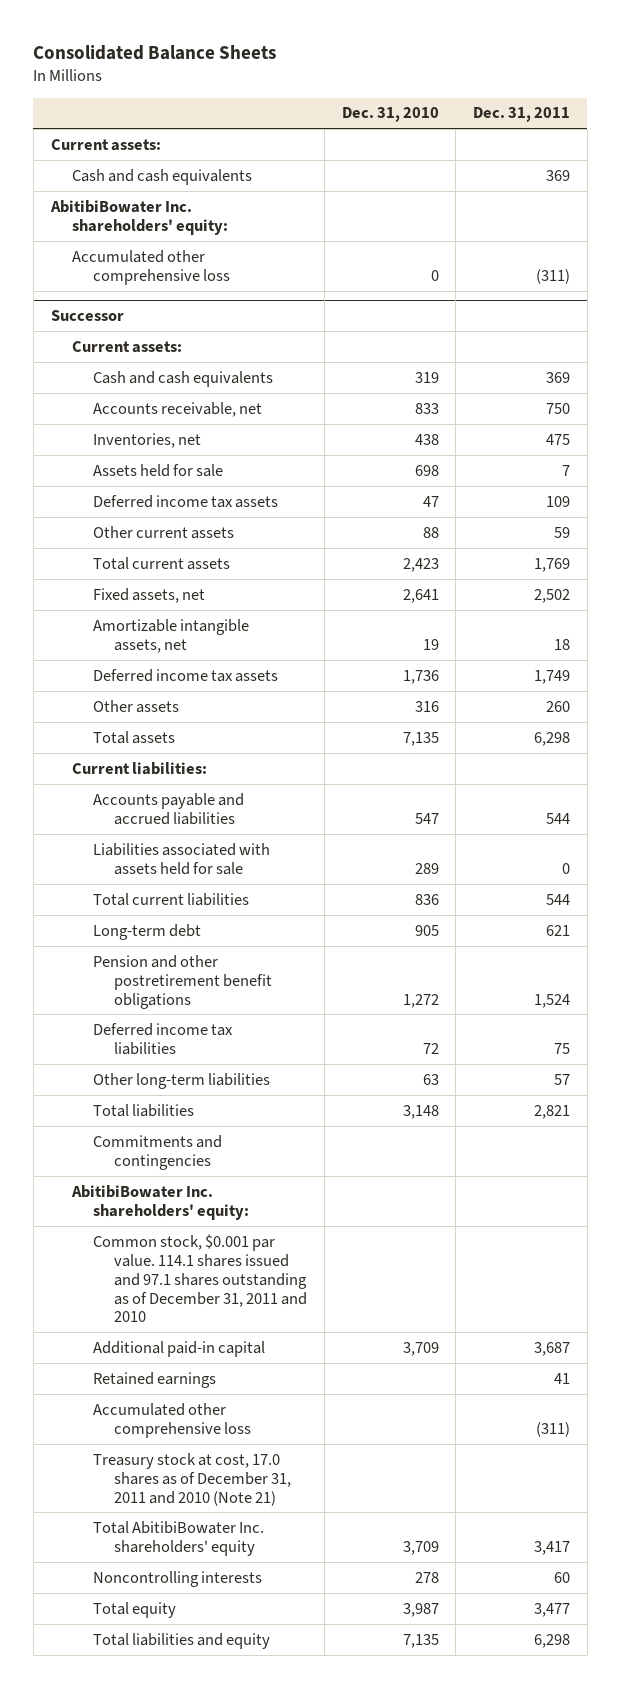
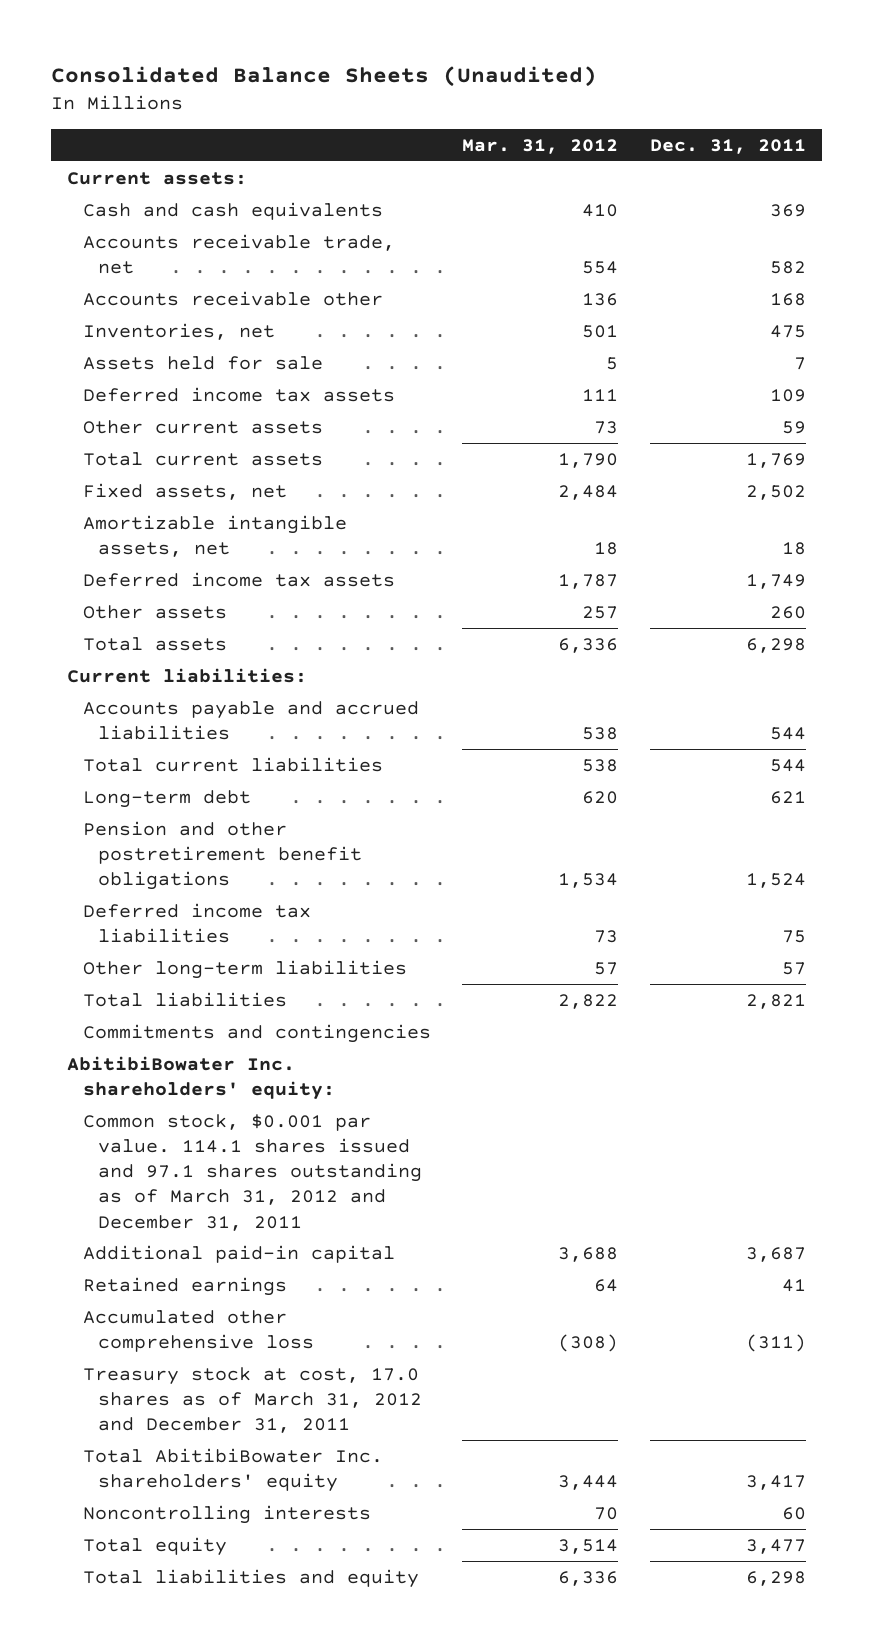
- Consolidated Balance Sheets
+ Consolidated Balance Sheets (Unaudited)
- | Dec. 31, 2010 | Dec. 31, 2011
+ | Mar. 31, 2012 | Dec. 31, 2011
- AbitibiBowater Inc. shareholders' equity:
- Accumulated other comprehensive loss | 0 | (311)
- Successor
- Current assets:
- Cash and cash equivalents | 319 | 369
- Accounts receivable, net | 833 | 750
+ Accounts receivable trade, net | 554 | 582
+ Accounts receivable other | 136 | 168
- Liabilities associated with assets held for sale | 289 | 0
- Common stock, $0.001 par value. 114.1 shares issued and 97.1 shares outstanding as of December 31, 2011 and 2010
+ Common stock, $0.001 par value. 114.1 shares issued and 97.1 shares outstanding as of March 31, 2012 and December 31, 2011
- Treasury stock at cost, 17.0 shares as of December 31, 2011 and 2010 (Note 21)
+ Treasury stock at cost, 17.0 shares as of March 31, 2012 and December 31, 2011

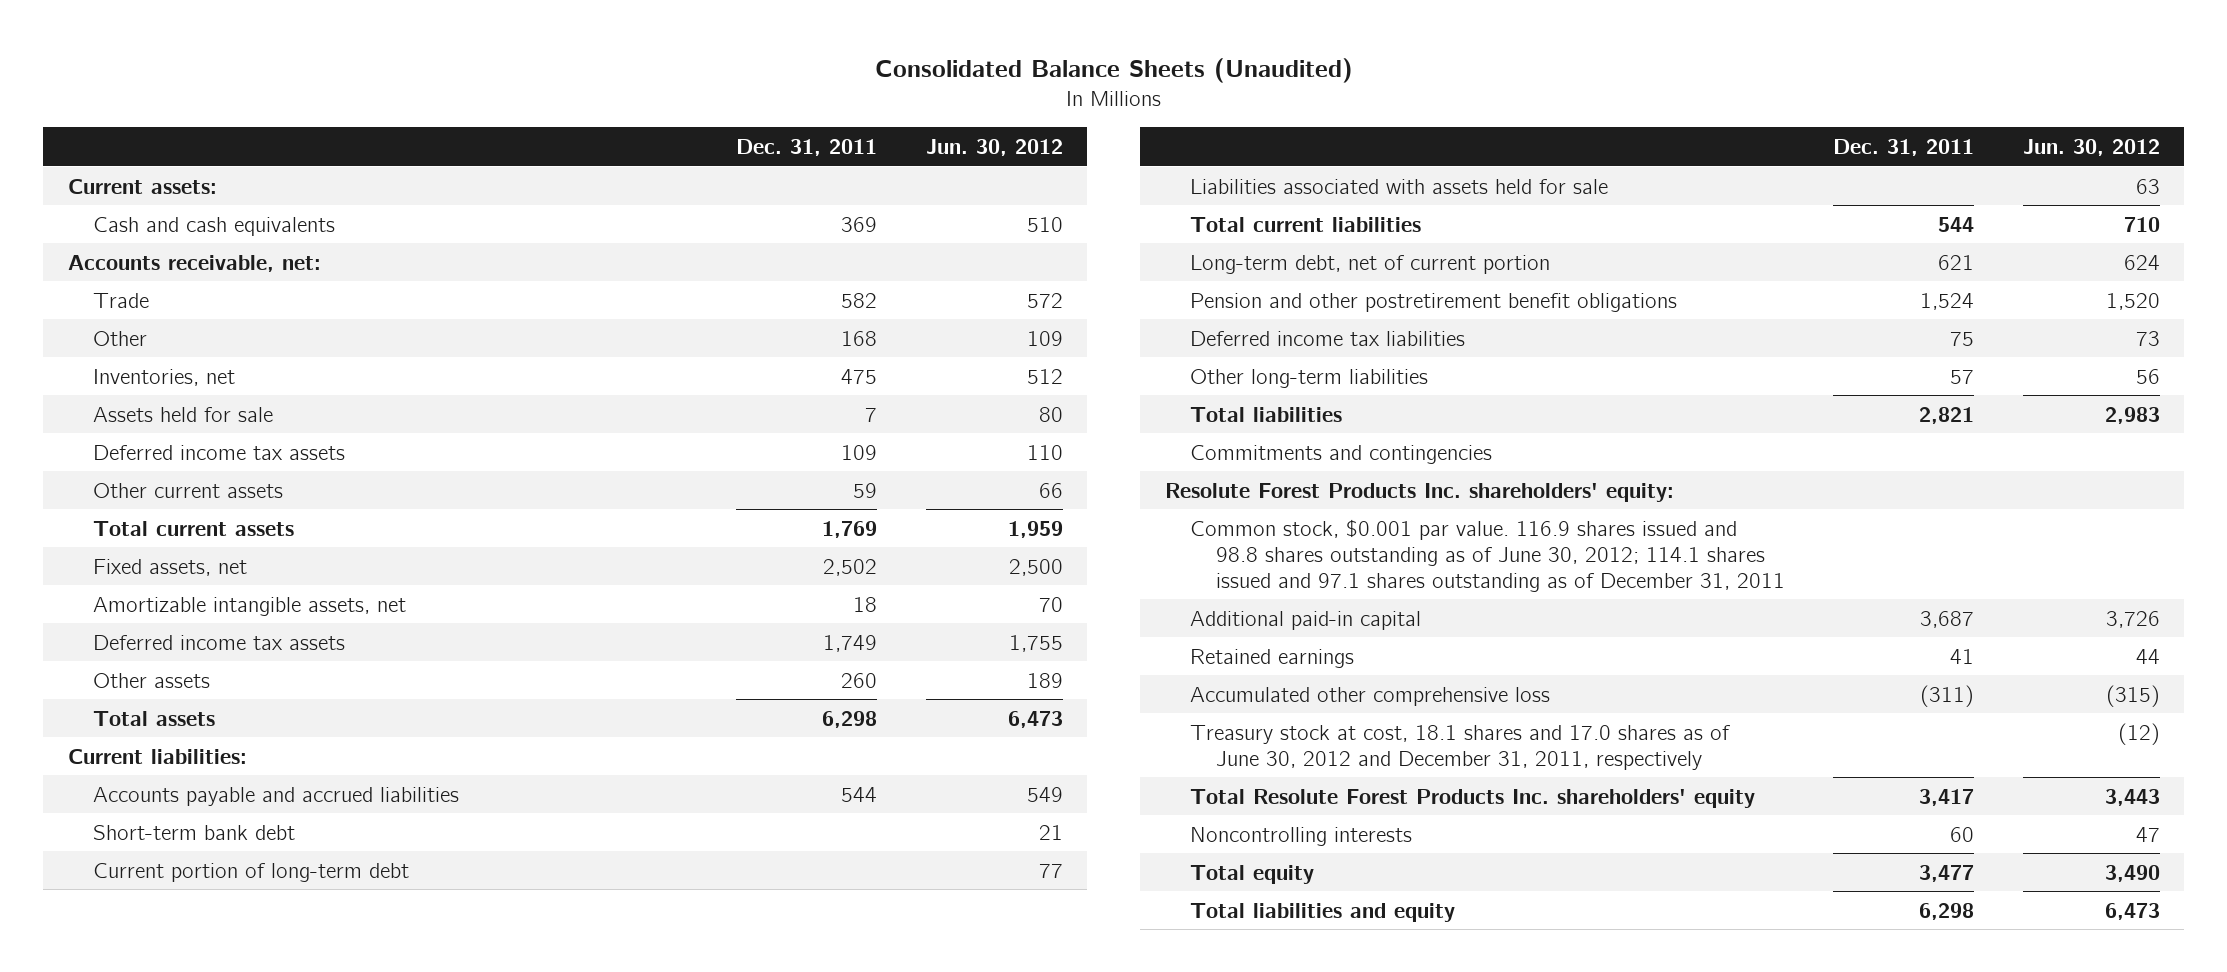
- | Mar. 31, 2012 | Dec. 31, 2011
+ | Dec. 31, 2011 | Jun. 30, 2012
- Accounts receivable trade, net | 554 | 582
- Accounts receivable other | 136 | 168
+ Accounts receivable, net:
+ Trade | 582 | 572
+ Other | 168 | 109
+ Short-term bank debt | | 21
+ Current portion of long-term debt | | 77
+ Liabilities associated with assets held for sale | | 63
- Long-term debt | 620 | 621
+ Long-term debt, net of current portion | 621 | 624
- AbitibiBowater Inc. shareholders' equity:
- Common stock, $0.001 par value. 114.1 shares issued and 97.1 shares outstanding as of March 31, 2012 and December 31, 2011
+ Resolute Forest Products Inc. shareholders' equity:
+ Common stock, $0.001 par value. 116.9 shares issued and 98.8 shares outstanding as of June 30, 2012; 114.1 shares issued and 97.1 shares outstanding as of December 31, 2011
- Treasury stock at cost, 17.0 shares as of March 31, 2012 and December 31, 2011
- Total AbitibiBowater Inc. shareholders' equity | 3,444 | 3,417
+ Treasury stock at cost, 18.1 shares and 17.0 shares as of June 30, 2012 and December 31, 2011, respectively | | (12)
+ Total Resolute Forest Products Inc. shareholders' equity | 3,417 | 3,443

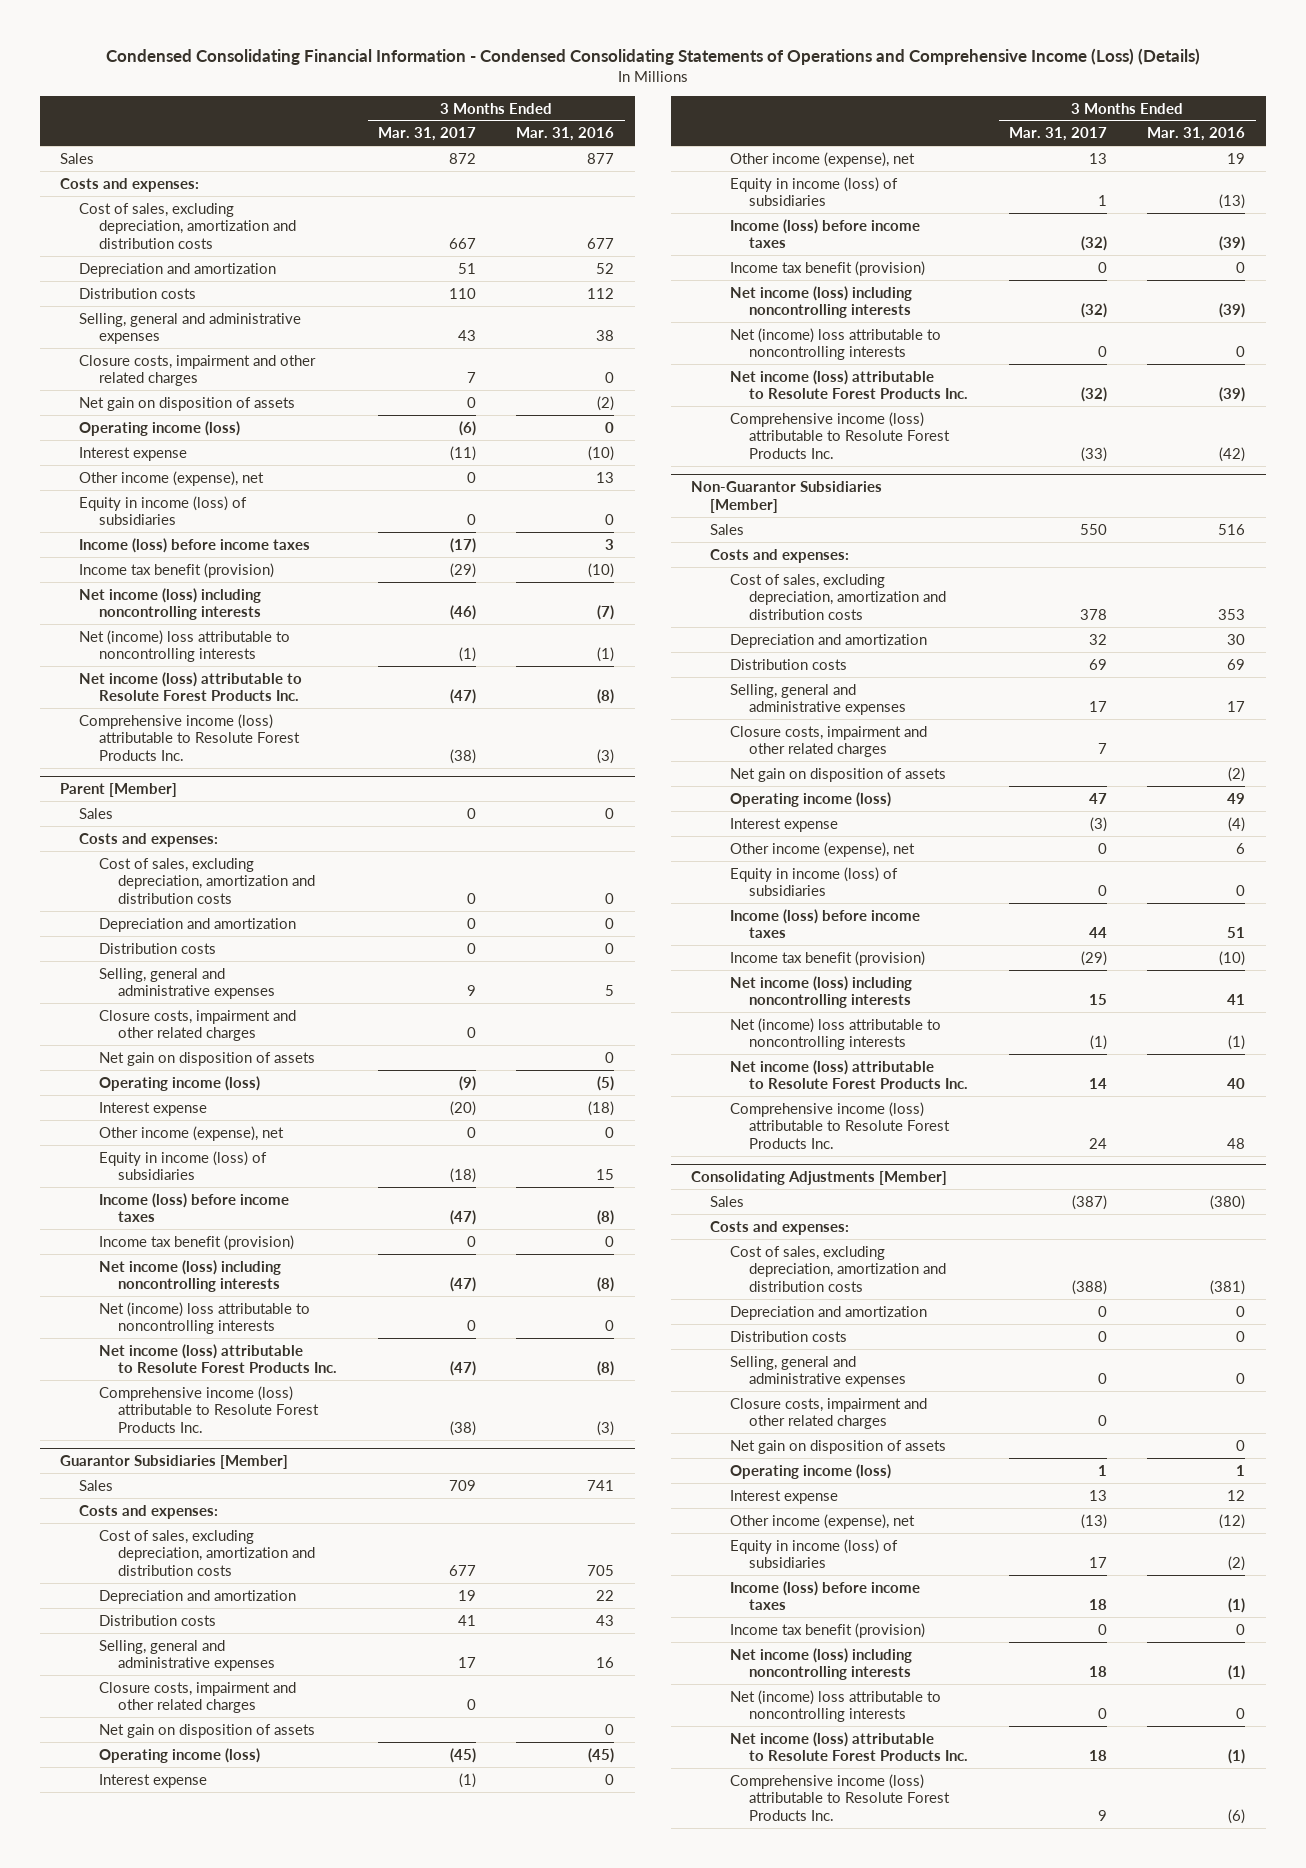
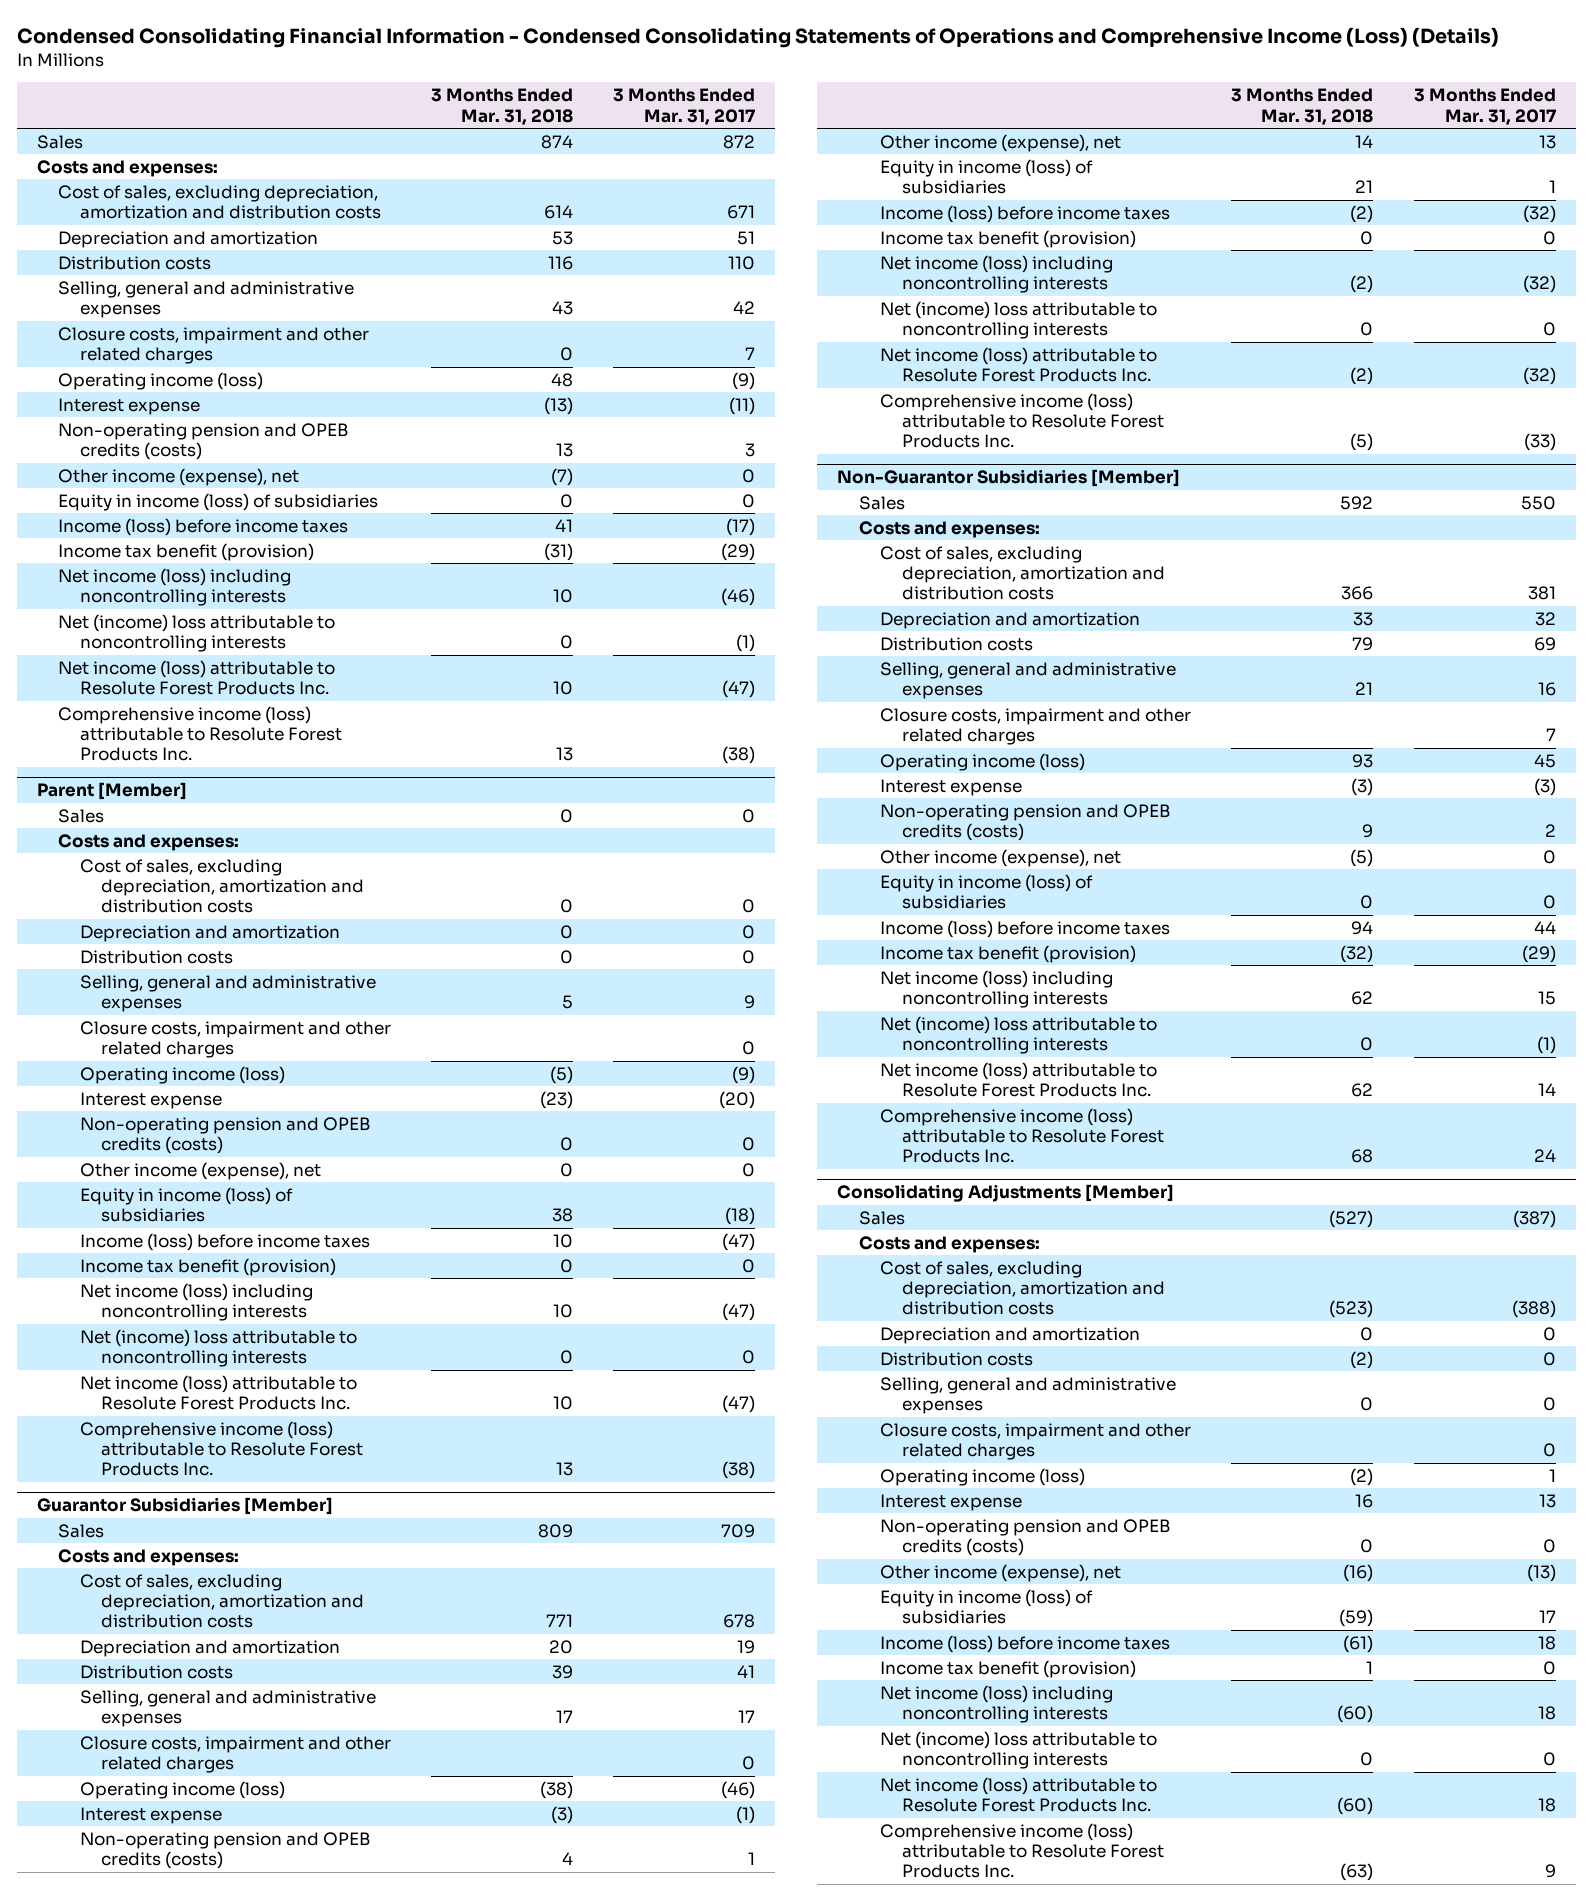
- | 3 Months Ended Mar. 31, 2017 | 3 Months Ended Mar. 31, 2016
+ | 3 Months Ended Mar. 31, 2018 | 3 Months Ended Mar. 31, 2017
- Cost of sales, excluding depreciation, amortization and distribution costs | 667 | 677
+ Cost of sales, excluding depreciation, amortization and distribution costs | 614 | 671
- Selling, general and administrative expenses | 43 | 38
+ Selling, general and administrative expenses | 43 | 42
- Net gain on disposition of assets | 0 | (2)
- Operating income (loss) | (6) | 0
+ Operating income (loss) | 48 | (9)
+ Non-operating pension and OPEB credits (costs) | 13 | 3
@ Parent [Member]
- Net gain on disposition of assets | | 0
+ Non-operating pension and OPEB credits (costs) | 0 | 0
@ Guarantor Subsidiaries [Member]
- Cost of sales, excluding depreciation, amortization and distribution costs | 677 | 705
+ Cost of sales, excluding depreciation, amortization and distribution costs | 771 | 678
- Net gain on disposition of assets | | 0
- Operating income (loss) | (45) | (45)
+ Operating income (loss) | (38) | (46)
+ Non-operating pension and OPEB credits (costs) | 4 | 1
@ Non-Guarantor Subsidiaries [Member]
- Cost of sales, excluding depreciation, amortization and distribution costs | 378 | 353
+ Cost of sales, excluding depreciation, amortization and distribution costs | 366 | 381
- Selling, general and administrative expenses | 17 | 17
+ Selling, general and administrative expenses | 21 | 16
- Net gain on disposition of assets | | (2)
- Operating income (loss) | 47 | 49
+ Operating income (loss) | 93 | 45
+ Non-operating pension and OPEB credits (costs) | 9 | 2
@ Consolidating Adjustments [Member]
- Net gain on disposition of assets | | 0
+ Non-operating pension and OPEB credits (costs) | 0 | 0

